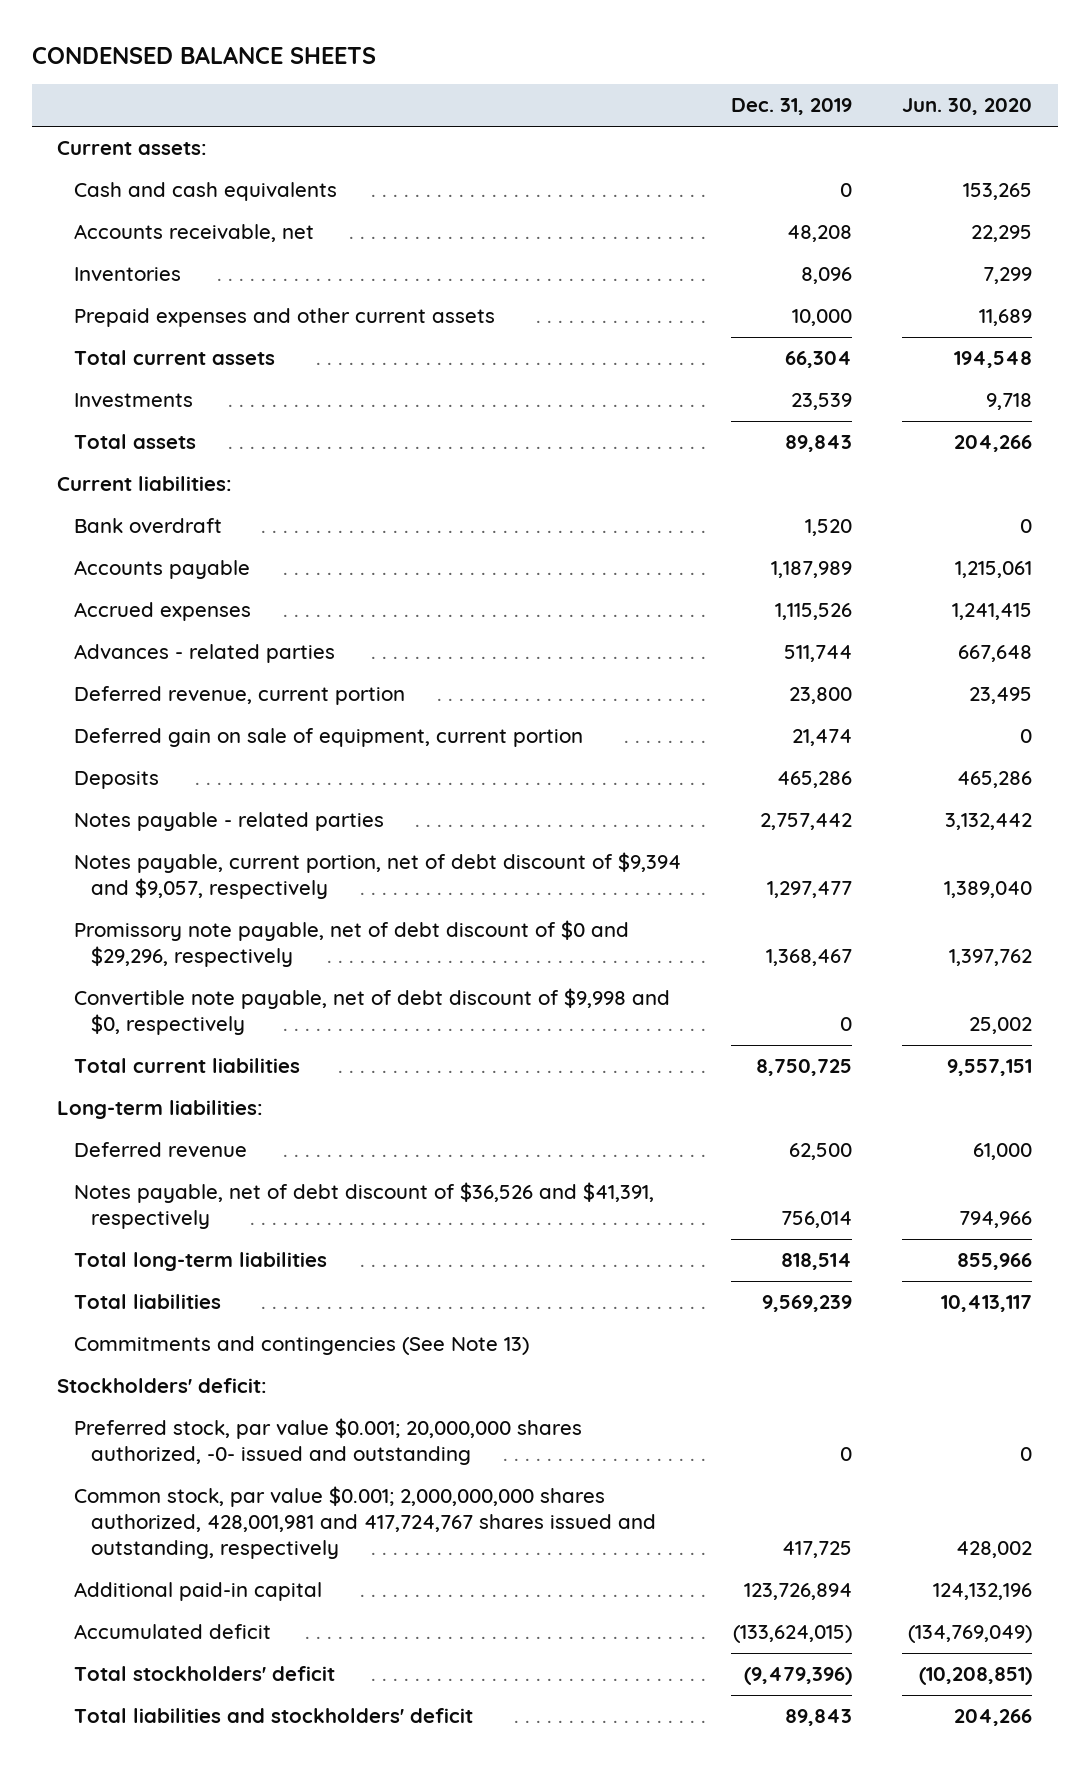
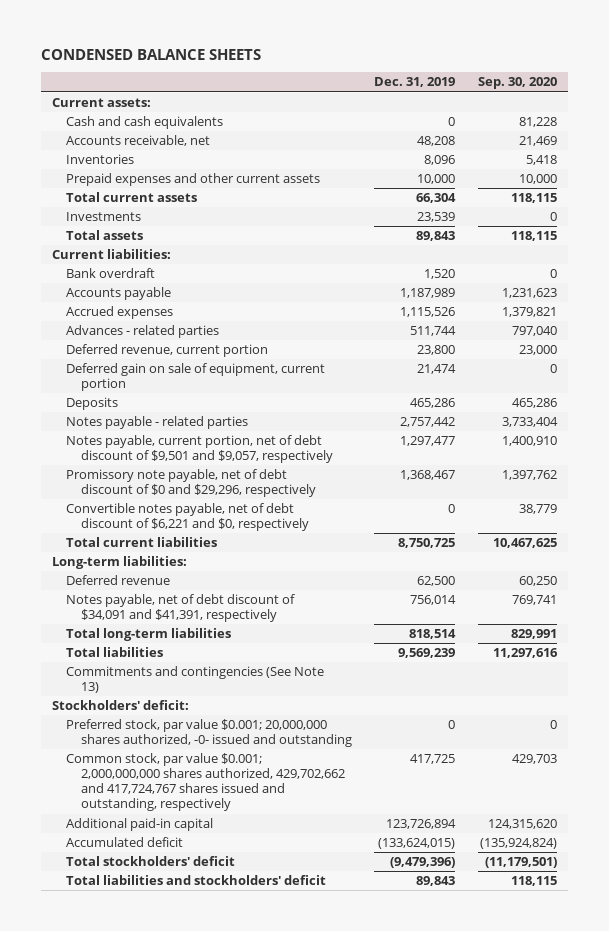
- | Dec. 31, 2019 | Jun. 30, 2020
+ | Dec. 31, 2019 | Sep. 30, 2020
- Notes payable, current portion, net of debt discount of $9,394 and $9,057, respectively | 1,297,477 | 1,389,040
+ Notes payable, current portion, net of debt discount of $9,501 and $9,057, respectively | 1,297,477 | 1,400,910
- Convertible note payable, net of debt discount of $9,998 and $0, respectively | 0 | 25,002
+ Convertible notes payable, net of debt discount of $6,221 and $0, respectively | 0 | 38,779
- Notes payable, net of debt discount of $36,526 and $41,391, respectively | 756,014 | 794,966
+ Notes payable, net of debt discount of $34,091 and $41,391, respectively | 756,014 | 769,741
- Common stock, par value $0.001; 2,000,000,000 shares authorized, 428,001,981 and 417,724,767 shares issued and outstanding, respectively | 417,725 | 428,002
+ Common stock, par value $0.001; 2,000,000,000 shares authorized, 429,702,662 and 417,724,767 shares issued and outstanding, respectively | 417,725 | 429,703

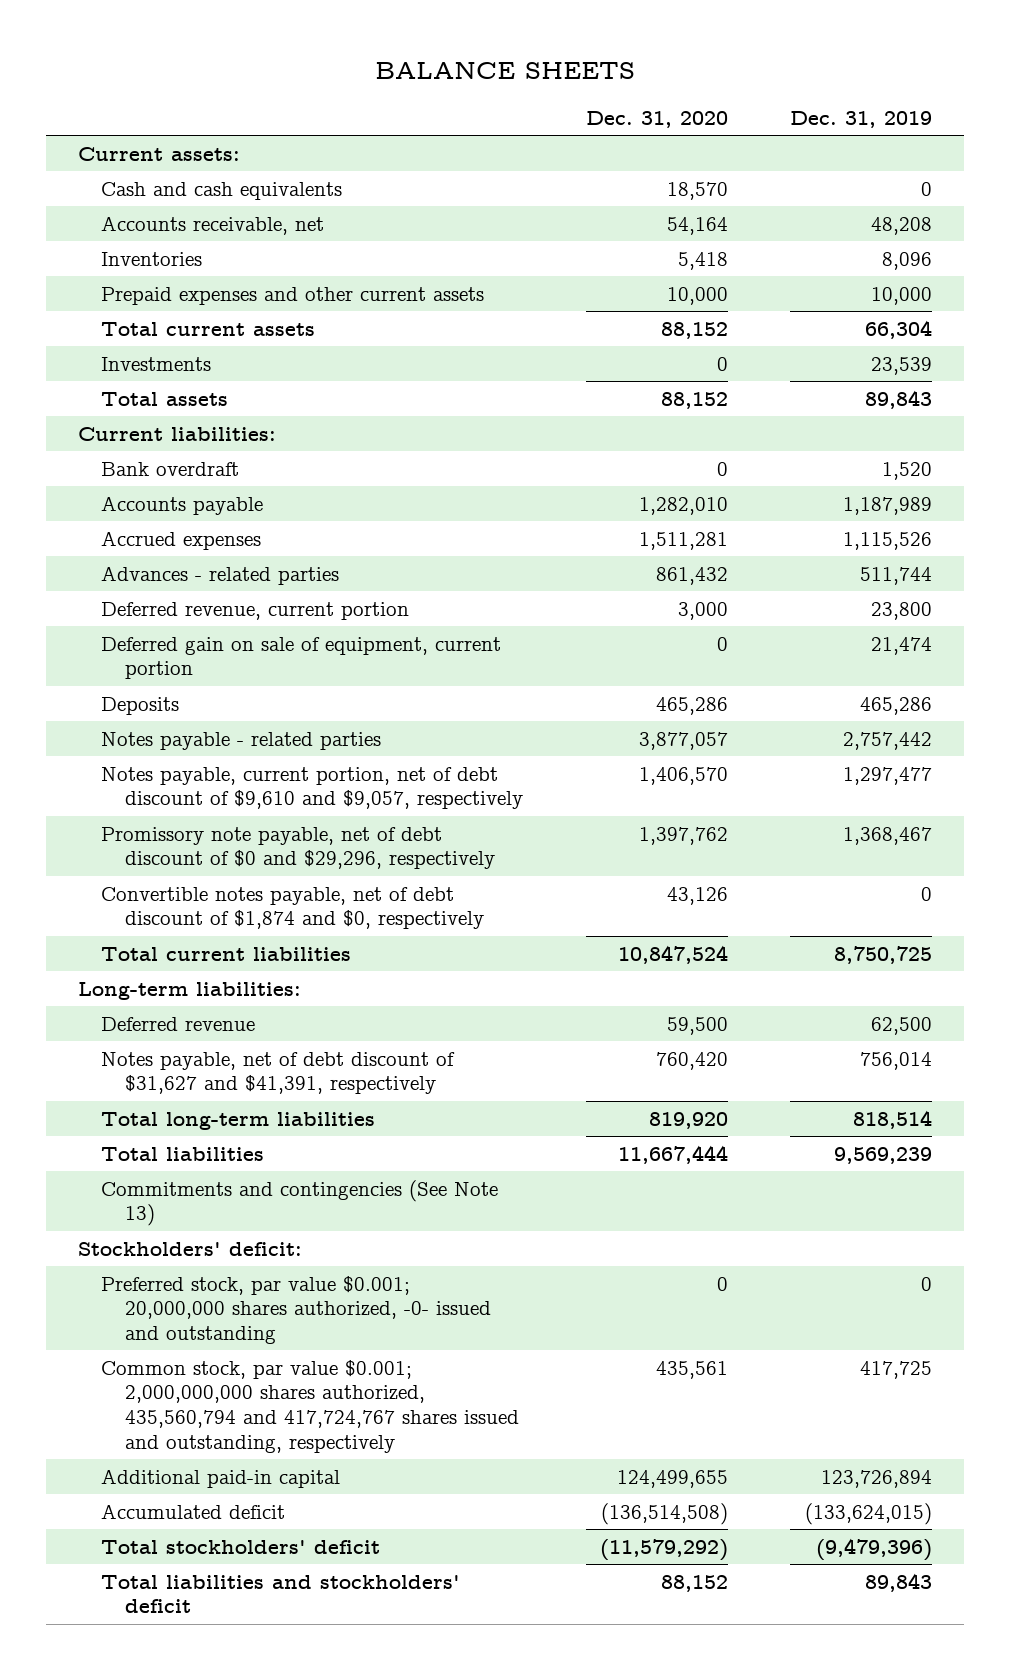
- CONDENSED BALANCE SHEETS
+ BALANCE SHEETS
- | Dec. 31, 2019 | Sep. 30, 2020
+ | Dec. 31, 2020 | Dec. 31, 2019
- Notes payable, current portion, net of debt discount of $9,501 and $9,057, respectively | 1,297,477 | 1,400,910
+ Notes payable, current portion, net of debt discount of $9,610 and $9,057, respectively | 1,406,570 | 1,297,477
- Convertible notes payable, net of debt discount of $6,221 and $0, respectively | 0 | 38,779
+ Convertible notes payable, net of debt discount of $1,874 and $0, respectively | 43,126 | 0
- Notes payable, net of debt discount of $34,091 and $41,391, respectively | 756,014 | 769,741
+ Notes payable, net of debt discount of $31,627 and $41,391, respectively | 760,420 | 756,014
- Common stock, par value $0.001; 2,000,000,000 shares authorized, 429,702,662 and 417,724,767 shares issued and outstanding, respectively | 417,725 | 429,703
+ Common stock, par value $0.001; 2,000,000,000 shares authorized, 435,560,794 and 417,724,767 shares issued and outstanding, respectively | 435,561 | 417,725

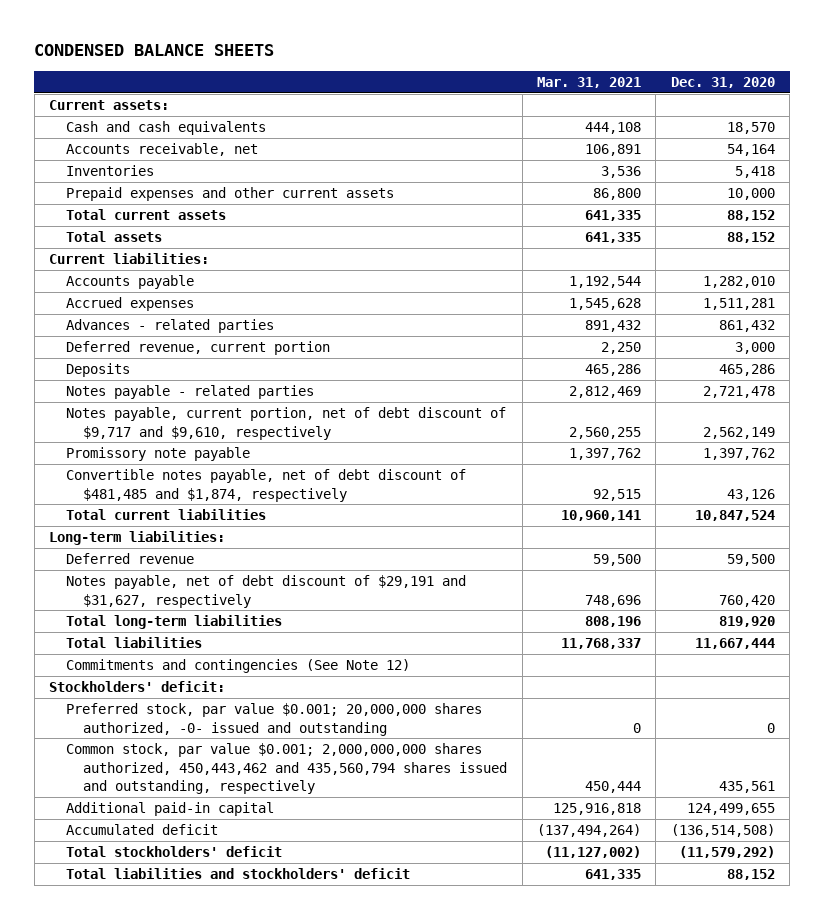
- BALANCE SHEETS
+ CONDENSED BALANCE SHEETS
- | Dec. 31, 2020 | Dec. 31, 2019
+ | Mar. 31, 2021 | Dec. 31, 2020
- Investments | 0 | 23,539
- Bank overdraft | 0 | 1,520
- Deferred gain on sale of equipment, current portion | 0 | 21,474
- Notes payable - related parties | 3,877,057 | 2,757,442
- Notes payable, current portion, net of debt discount of $9,610 and $9,057, respectively | 1,406,570 | 1,297,477
- Promissory note payable, net of debt discount of $0 and $29,296, respectively | 1,397,762 | 1,368,467
- Convertible notes payable, net of debt discount of $1,874 and $0, respectively | 43,126 | 0
+ Notes payable - related parties | 2,812,469 | 2,721,478
+ Notes payable, current portion, net of debt discount of $9,717 and $9,610, respectively | 2,560,255 | 2,562,149
+ Promissory note payable | 1,397,762 | 1,397,762
+ Convertible notes payable, net of debt discount of $481,485 and $1,874, respectively | 92,515 | 43,126
- Notes payable, net of debt discount of $31,627 and $41,391, respectively | 760,420 | 756,014
+ Notes payable, net of debt discount of $29,191 and $31,627, respectively | 748,696 | 760,420
- Commitments and contingencies (See Note 13)
+ Commitments and contingencies (See Note 12)
- Common stock, par value $0.001; 2,000,000,000 shares authorized, 435,560,794 and 417,724,767 shares issued and outstanding, respectively | 435,561 | 417,725
+ Common stock, par value $0.001; 2,000,000,000 shares authorized, 450,443,462 and 435,560,794 shares issued and outstanding, respectively | 450,444 | 435,561

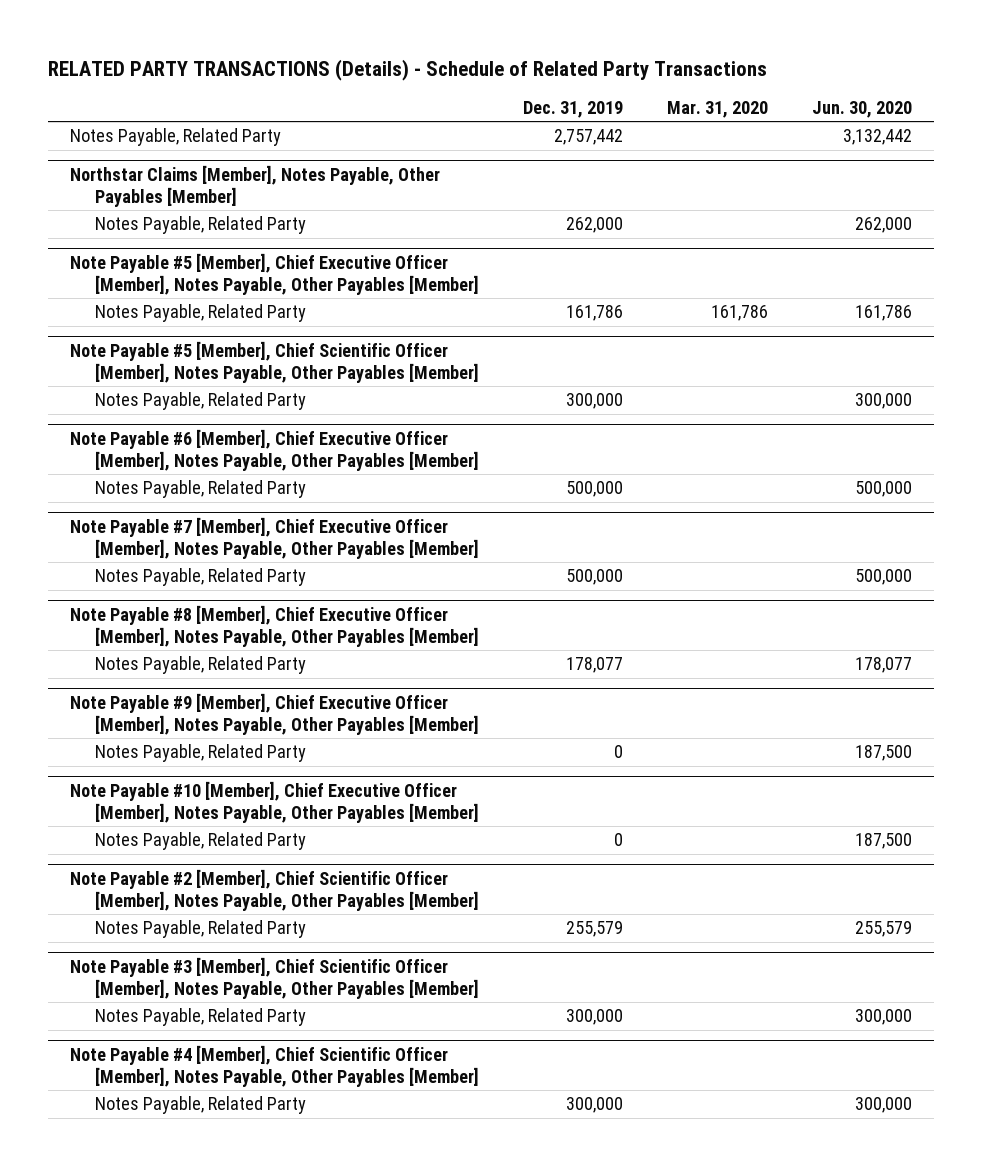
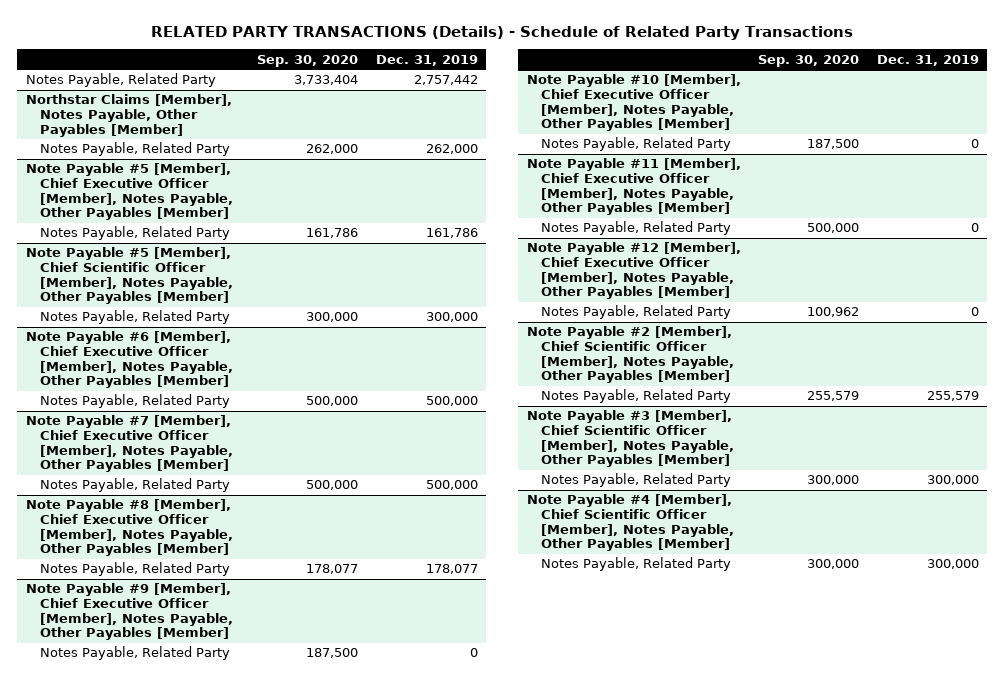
- | Dec. 31, 2019 | Mar. 31, 2020 | Jun. 30, 2020
+ | Sep. 30, 2020 | Dec. 31, 2019
+ Note Payable #11 [Member], Chief Executive Officer [Member], Notes Payable, Other Payables [Member]
+ Notes Payable, Related Party | 500,000 | 0
+ Note Payable #12 [Member], Chief Executive Officer [Member], Notes Payable, Other Payables [Member]
+ Notes Payable, Related Party | 100,962 | 0

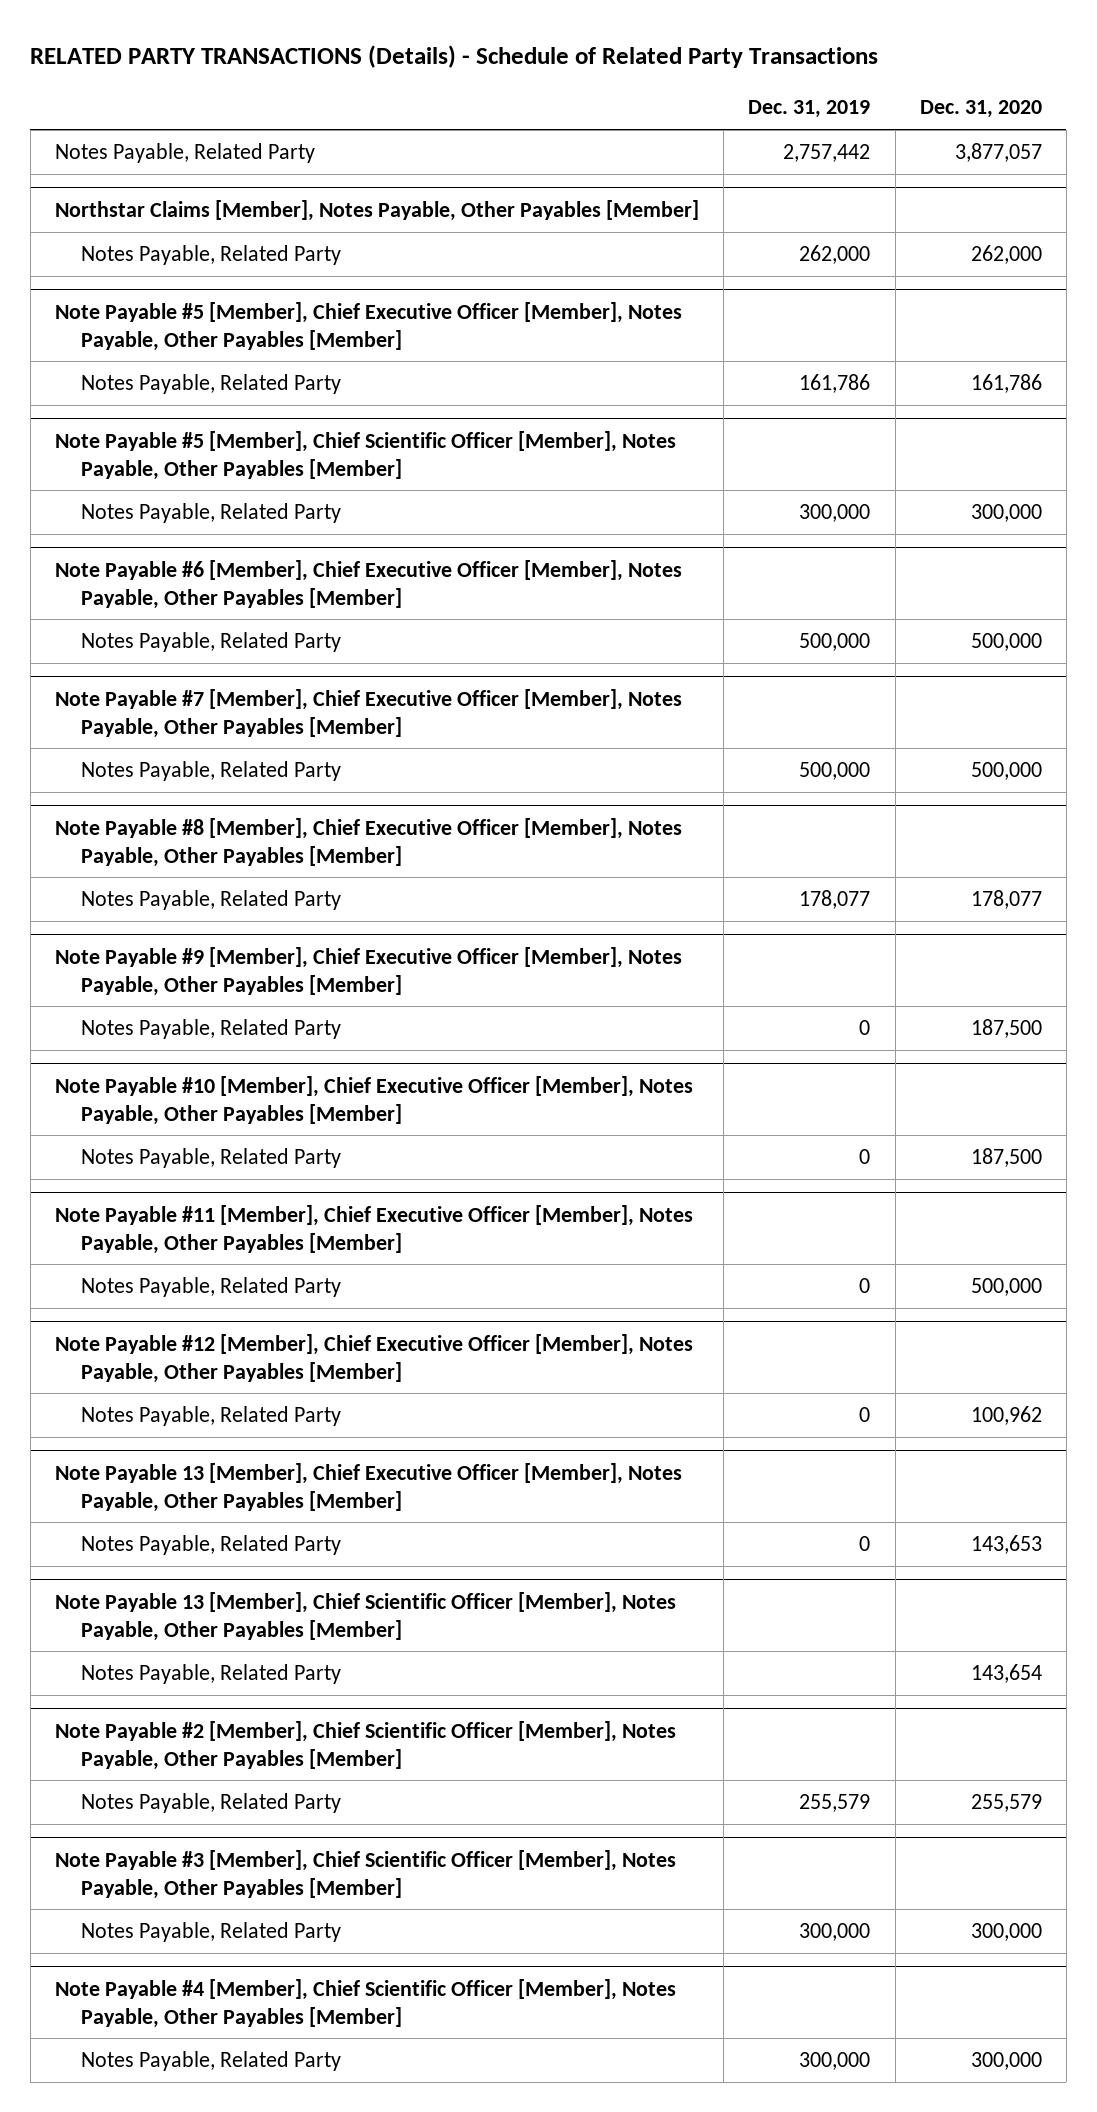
- | Sep. 30, 2020 | Dec. 31, 2019
+ | Dec. 31, 2019 | Dec. 31, 2020
+ Note Payable 13 [Member], Chief Executive Officer [Member], Notes Payable, Other Payables [Member]
+ Notes Payable, Related Party | 0 | 143,653
+ Note Payable 13 [Member], Chief Scientific Officer [Member], Notes Payable, Other Payables [Member]
+ Notes Payable, Related Party | | 143,654

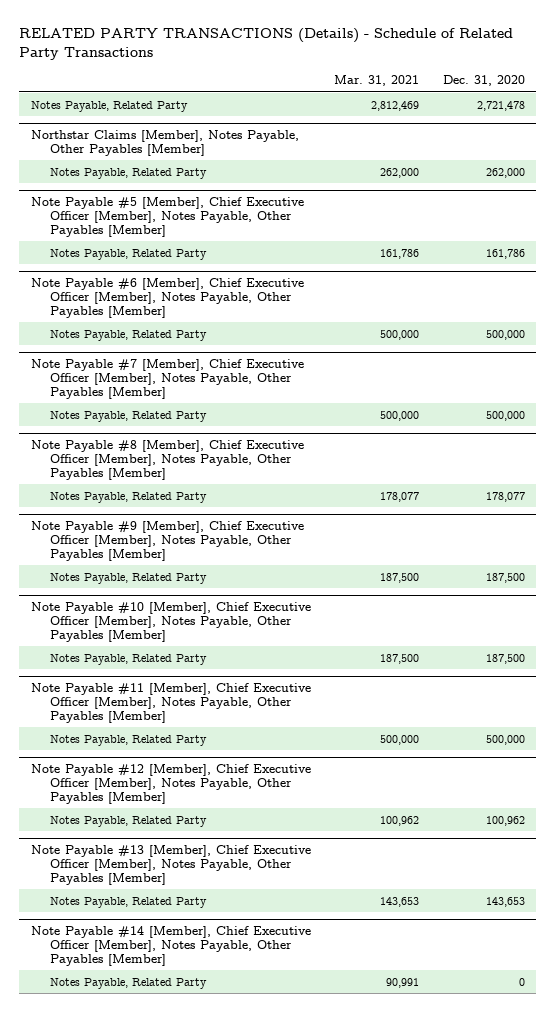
- | Dec. 31, 2019 | Dec. 31, 2020
+ | Mar. 31, 2021 | Dec. 31, 2020
- Notes Payable, Related Party | 2,757,442 | 3,877,057
+ Notes Payable, Related Party | 2,812,469 | 2,721,478
- Note Payable #5 [Member], Chief Scientific Officer [Member], Notes Payable, Other Payables [Member]
- Notes Payable, Related Party | 300,000 | 300,000
- Note Payable 13 [Member], Chief Executive Officer [Member], Notes Payable, Other Payables [Member]
+ Note Payable #13 [Member], Chief Executive Officer [Member], Notes Payable, Other Payables [Member]
- Note Payable 13 [Member], Chief Scientific Officer [Member], Notes Payable, Other Payables [Member]
- Notes Payable, Related Party | | 143,654
- Note Payable #2 [Member], Chief Scientific Officer [Member], Notes Payable, Other Payables [Member]
- Notes Payable, Related Party | 255,579 | 255,579
- Note Payable #3 [Member], Chief Scientific Officer [Member], Notes Payable, Other Payables [Member]
- Notes Payable, Related Party | 300,000 | 300,000
- Note Payable #4 [Member], Chief Scientific Officer [Member], Notes Payable, Other Payables [Member]
- Notes Payable, Related Party | 300,000 | 300,000
+ Note Payable #14 [Member], Chief Executive Officer [Member], Notes Payable, Other Payables [Member]
+ Notes Payable, Related Party | 90,991 | 0

